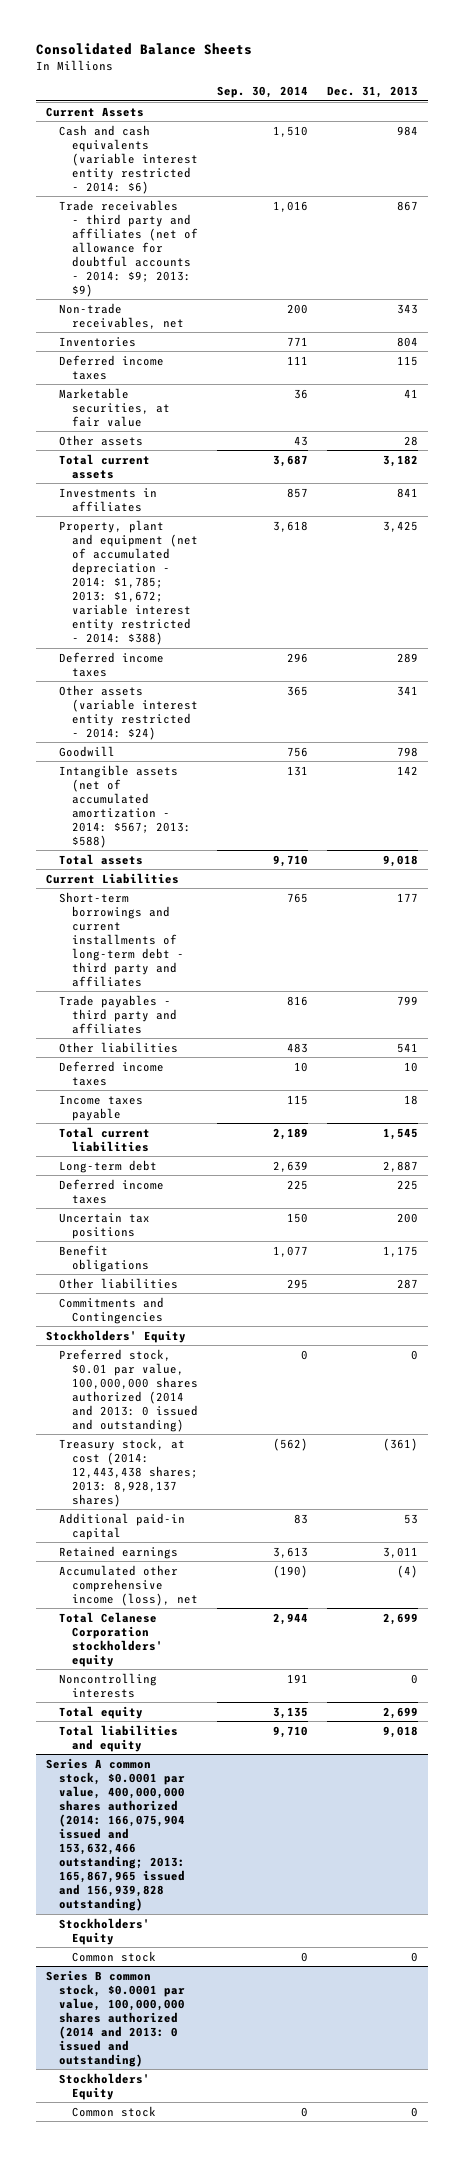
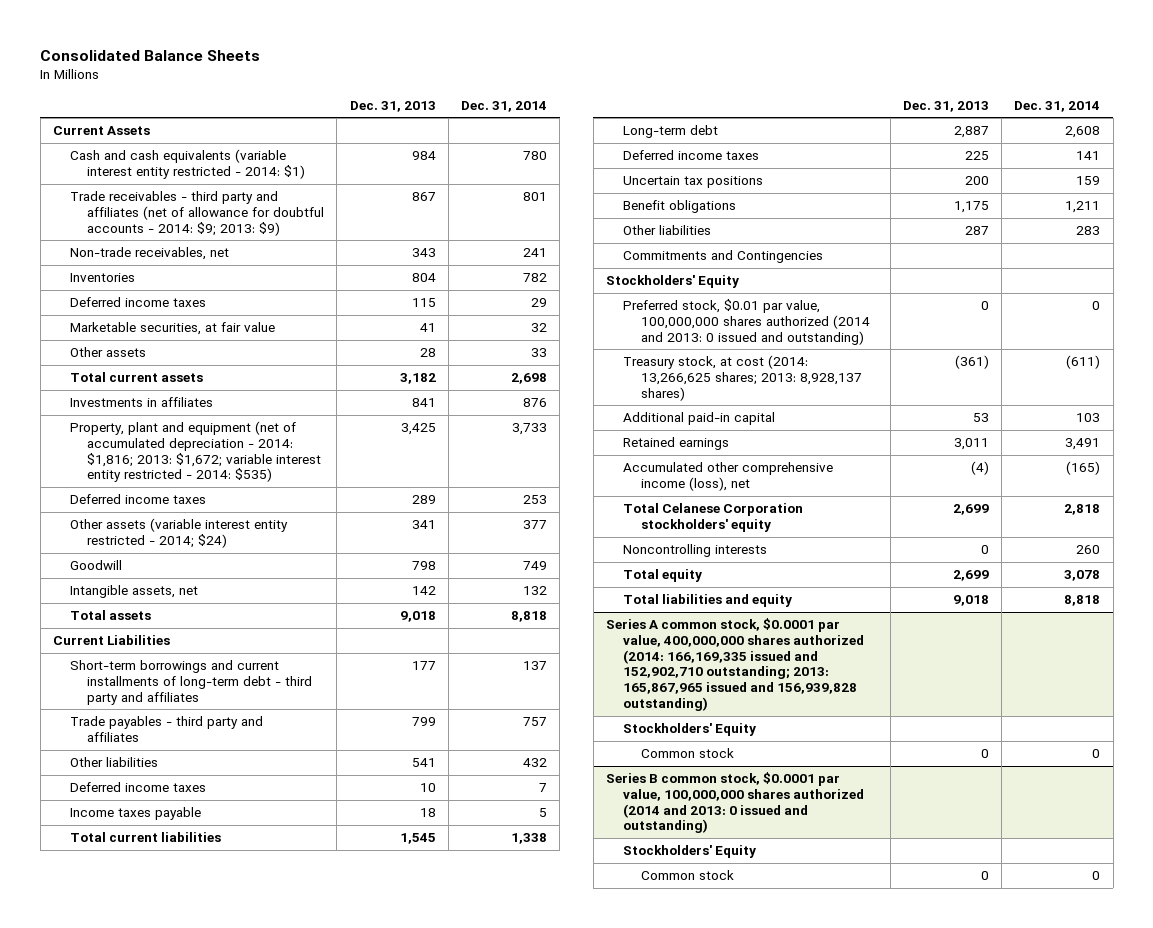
- | Sep. 30, 2014 | Dec. 31, 2013
+ | Dec. 31, 2013 | Dec. 31, 2014
- Cash and cash equivalents (variable interest entity restricted - 2014: $6) | 1,510 | 984
+ Cash and cash equivalents (variable interest entity restricted - 2014: $1) | 984 | 780
- Property, plant and equipment (net of accumulated depreciation - 2014: $1,785; 2013: $1,672; variable interest entity restricted - 2014: $388) | 3,618 | 3,425
+ Property, plant and equipment (net of accumulated depreciation - 2014: $1,816; 2013: $1,672; variable interest entity restricted - 2014: $535) | 3,425 | 3,733
- Other assets (variable interest entity restricted - 2014: $24) | 365 | 341
+ Other assets (variable interest entity restricted - 2014; $24) | 341 | 377
- Intangible assets (net of accumulated amortization - 2014: $567; 2013: $588) | 131 | 142
+ Intangible assets, net | 142 | 132
- Treasury stock, at cost (2014: 12,443,438 shares; 2013: 8,928,137 shares) | (562) | (361)
+ Treasury stock, at cost (2014: 13,266,625 shares; 2013: 8,928,137 shares) | (361) | (611)
- Series A common stock, $0.0001 par value, 400,000,000 shares authorized (2014: 166,075,904 issued and 153,632,466 outstanding; 2013: 165,867,965 issued and 156,939,828 outstanding)
+ Series A common stock, $0.0001 par value, 400,000,000 shares authorized (2014: 166,169,335 issued and 152,902,710 outstanding; 2013: 165,867,965 issued and 156,939,828 outstanding)

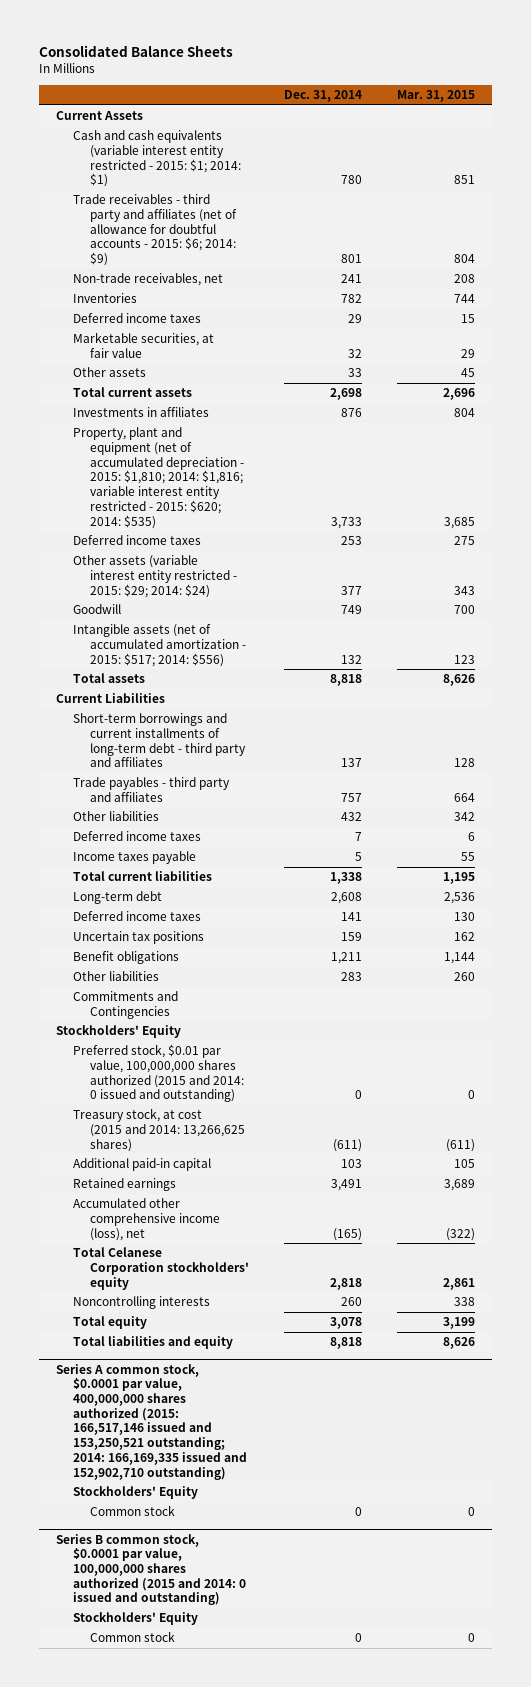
- | Dec. 31, 2013 | Dec. 31, 2014
+ | Dec. 31, 2014 | Mar. 31, 2015
- Cash and cash equivalents (variable interest entity restricted - 2014: $1) | 984 | 780
- Trade receivables - third party and affiliates (net of allowance for doubtful accounts - 2014: $9; 2013: $9) | 867 | 801
+ Cash and cash equivalents (variable interest entity restricted - 2015: $1; 2014: $1) | 780 | 851
+ Trade receivables - third party and affiliates (net of allowance for doubtful accounts - 2015: $6; 2014: $9) | 801 | 804
- Property, plant and equipment (net of accumulated depreciation - 2014: $1,816; 2013: $1,672; variable interest entity restricted - 2014: $535) | 3,425 | 3,733
+ Property, plant and equipment (net of accumulated depreciation - 2015: $1,810; 2014: $1,816; variable interest entity restricted - 2015: $620; 2014: $535) | 3,733 | 3,685
- Other assets (variable interest entity restricted - 2014; $24) | 341 | 377
+ Other assets (variable interest entity restricted - 2015: $29; 2014: $24) | 377 | 343
- Intangible assets, net | 142 | 132
+ Intangible assets (net of accumulated amortization - 2015: $517; 2014: $556) | 132 | 123
- Preferred stock, $0.01 par value, 100,000,000 shares authorized (2014 and 2013: 0 issued and outstanding) | 0 | 0
- Treasury stock, at cost (2014: 13,266,625 shares; 2013: 8,928,137 shares) | (361) | (611)
+ Preferred stock, $0.01 par value, 100,000,000 shares authorized (2015 and 2014: 0 issued and outstanding) | 0 | 0
+ Treasury stock, at cost (2015 and 2014: 13,266,625 shares) | (611) | (611)
- Series A common stock, $0.0001 par value, 400,000,000 shares authorized (2014: 166,169,335 issued and 152,902,710 outstanding; 2013: 165,867,965 issued and 156,939,828 outstanding)
+ Series A common stock, $0.0001 par value, 400,000,000 shares authorized (2015: 166,517,146 issued and 153,250,521 outstanding; 2014: 166,169,335 issued and 152,902,710 outstanding)
- Series B common stock, $0.0001 par value, 100,000,000 shares authorized (2014 and 2013: 0 issued and outstanding)
+ Series B common stock, $0.0001 par value, 100,000,000 shares authorized (2015 and 2014: 0 issued and outstanding)

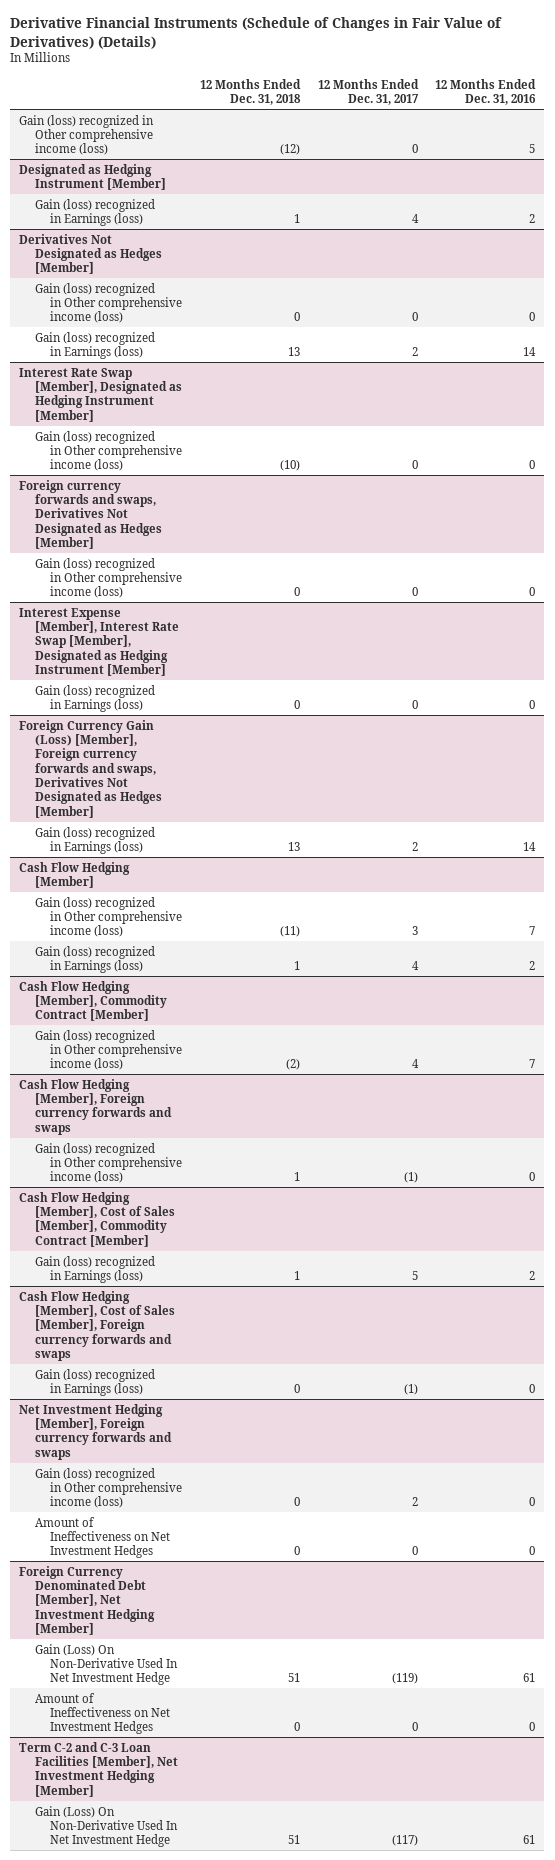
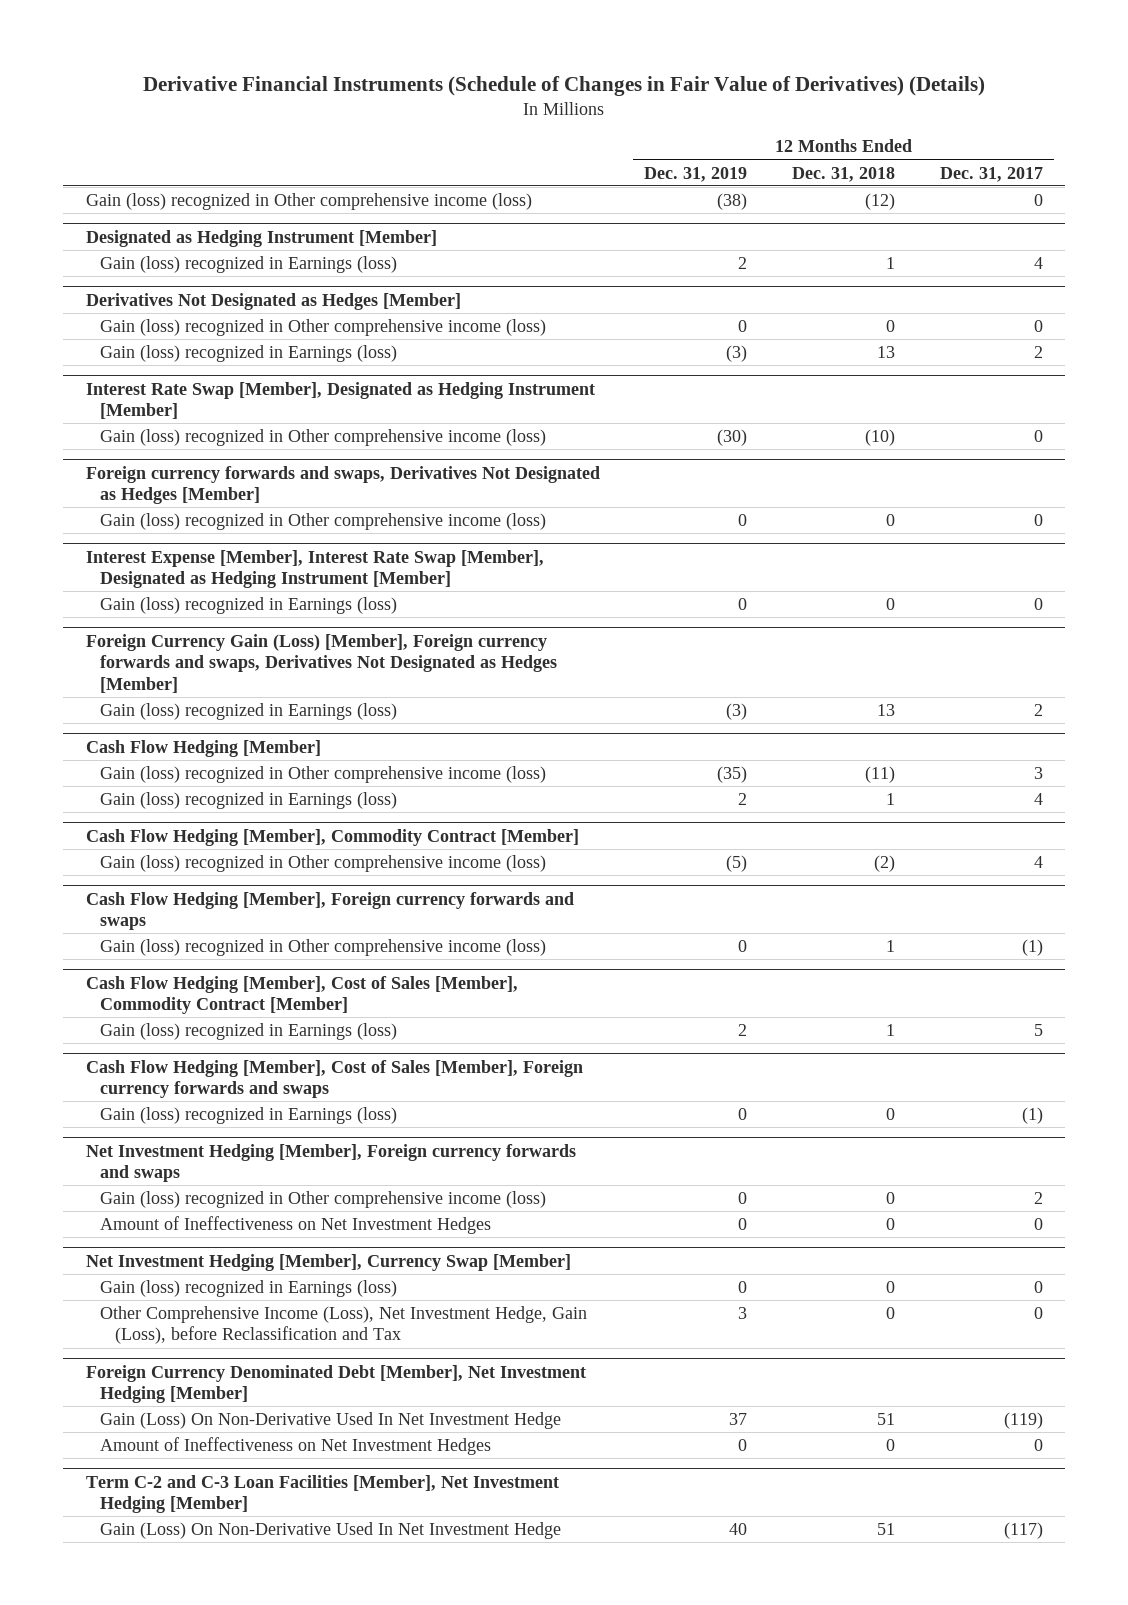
- | 12 Months Ended Dec. 31, 2018 | 12 Months Ended Dec. 31, 2017 | 12 Months Ended Dec. 31, 2016
+ | 12 Months Ended Dec. 31, 2019 | 12 Months Ended Dec. 31, 2018 | 12 Months Ended Dec. 31, 2017
+ Net Investment Hedging [Member], Currency Swap [Member]
+ Gain (loss) recognized in Earnings (loss) | 0 | 0 | 0
+ Other Comprehensive Income (Loss), Net Investment Hedge, Gain (Loss), before Reclassification and Tax | 3 | 0 | 0

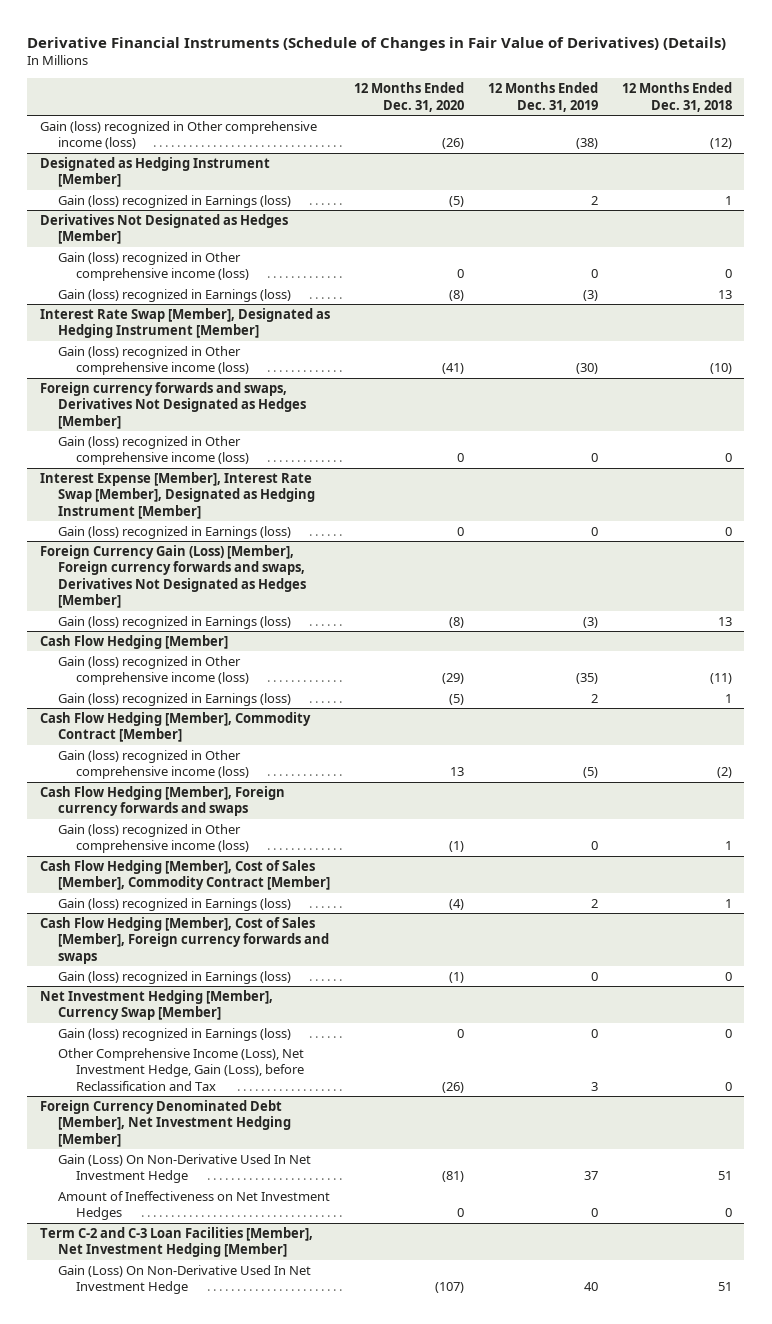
- | 12 Months Ended Dec. 31, 2019 | 12 Months Ended Dec. 31, 2018 | 12 Months Ended Dec. 31, 2017
+ | 12 Months Ended Dec. 31, 2020 | 12 Months Ended Dec. 31, 2019 | 12 Months Ended Dec. 31, 2018
- Net Investment Hedging [Member], Foreign currency forwards and swaps
- Gain (loss) recognized in Other comprehensive income (loss) | 0 | 0 | 2
- Amount of Ineffectiveness on Net Investment Hedges | 0 | 0 | 0

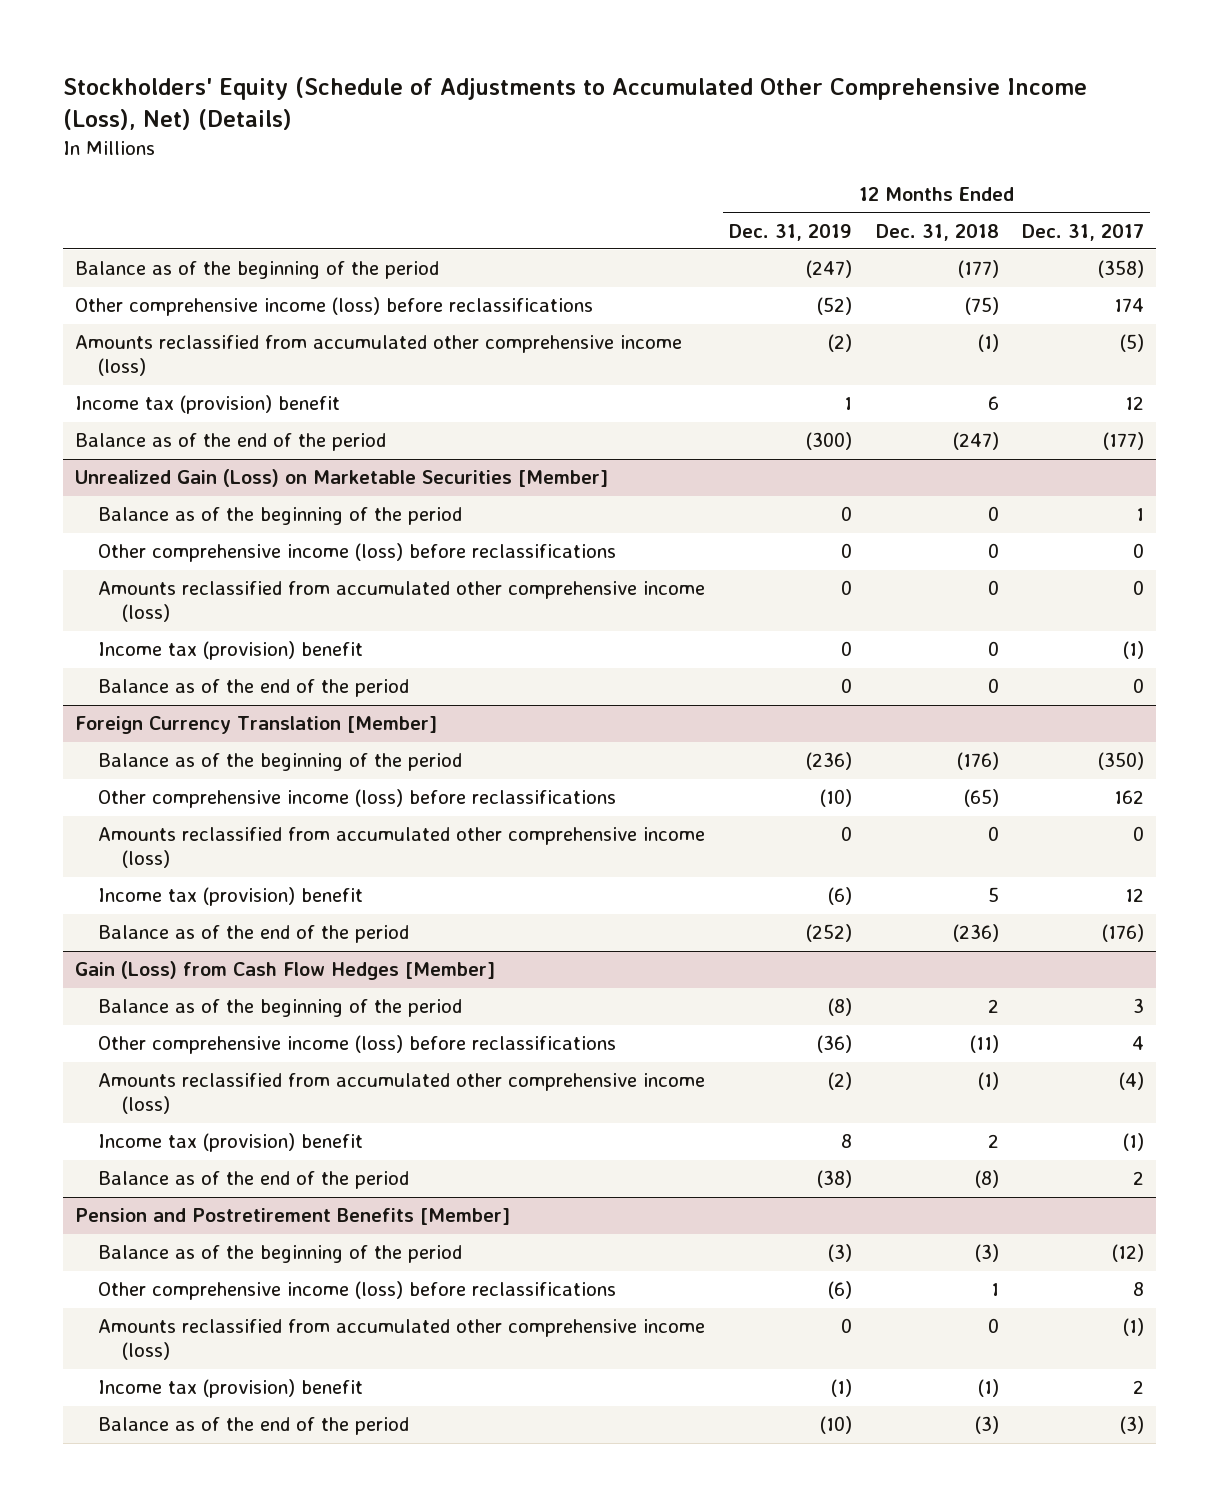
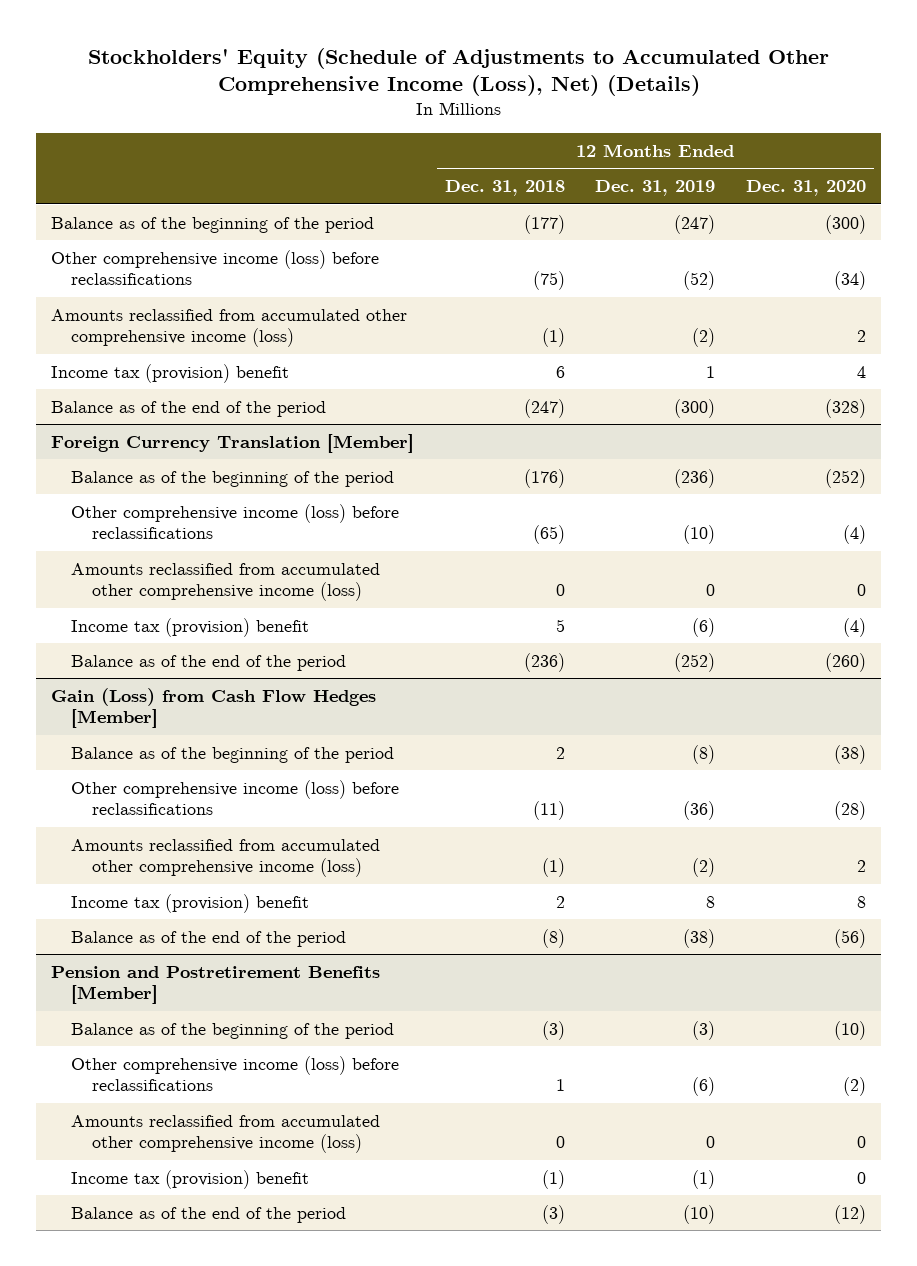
- | 12 Months Ended Dec. 31, 2019 | 12 Months Ended Dec. 31, 2018 | 12 Months Ended Dec. 31, 2017
+ | 12 Months Ended Dec. 31, 2018 | 12 Months Ended Dec. 31, 2019 | 12 Months Ended Dec. 31, 2020
- Unrealized Gain (Loss) on Marketable Securities [Member]
- Balance as of the beginning of the period | 0 | 0 | 1
- Other comprehensive income (loss) before reclassifications | 0 | 0 | 0
- Amounts reclassified from accumulated other comprehensive income (loss) | 0 | 0 | 0
- Income tax (provision) benefit | 0 | 0 | (1)
- Balance as of the end of the period | 0 | 0 | 0

